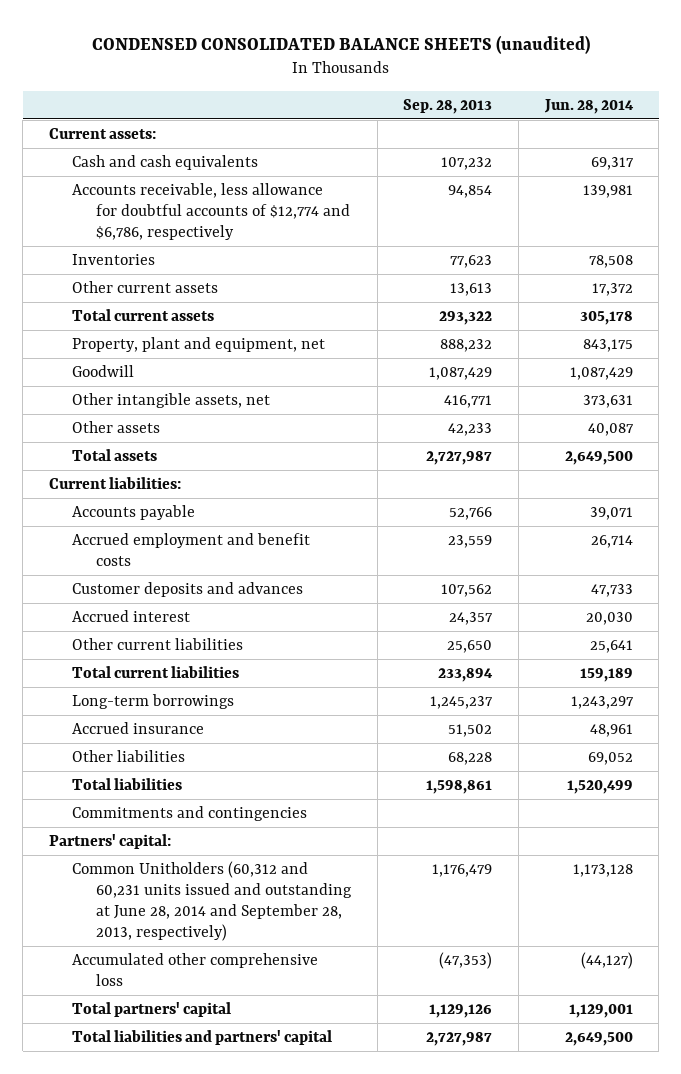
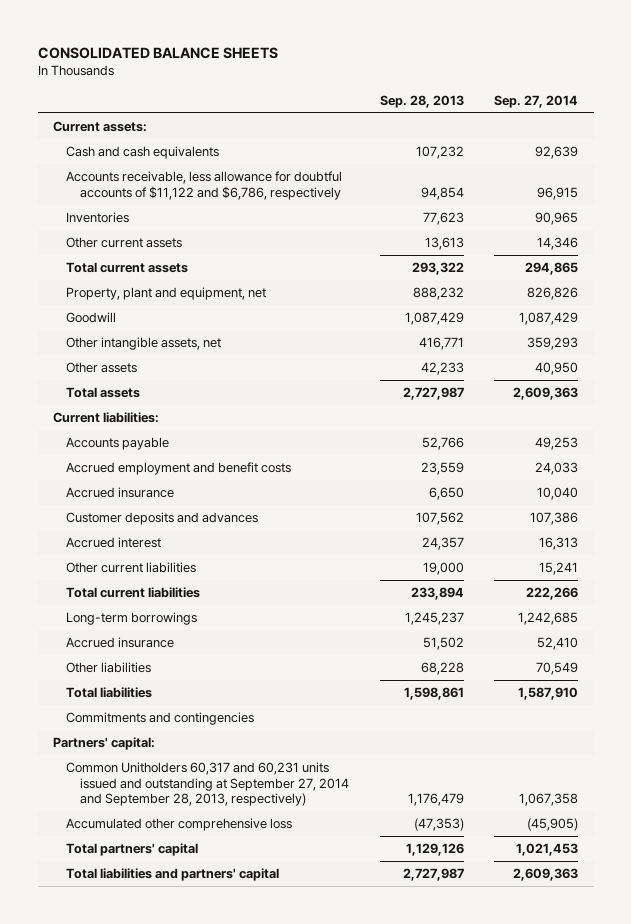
- CONDENSED CONSOLIDATED BALANCE SHEETS (unaudited)
+ CONSOLIDATED BALANCE SHEETS
- | Sep. 28, 2013 | Jun. 28, 2014
+ | Sep. 28, 2013 | Sep. 27, 2014
- Accounts receivable, less allowance for doubtful accounts of $12,774 and $6,786, respectively | 94,854 | 139,981
+ Accounts receivable, less allowance for doubtful accounts of $11,122 and $6,786, respectively | 94,854 | 96,915
+ Accrued insurance | 6,650 | 10,040
- Other current liabilities | 25,650 | 25,641
+ Other current liabilities | 19,000 | 15,241
- Common Unitholders (60,312 and 60,231 units issued and outstanding at June 28, 2014 and September 28, 2013, respectively) | 1,176,479 | 1,173,128
+ Common Unitholders 60,317 and 60,231 units issued and outstanding at September 27, 2014 and September 28, 2013, respectively) | 1,176,479 | 1,067,358

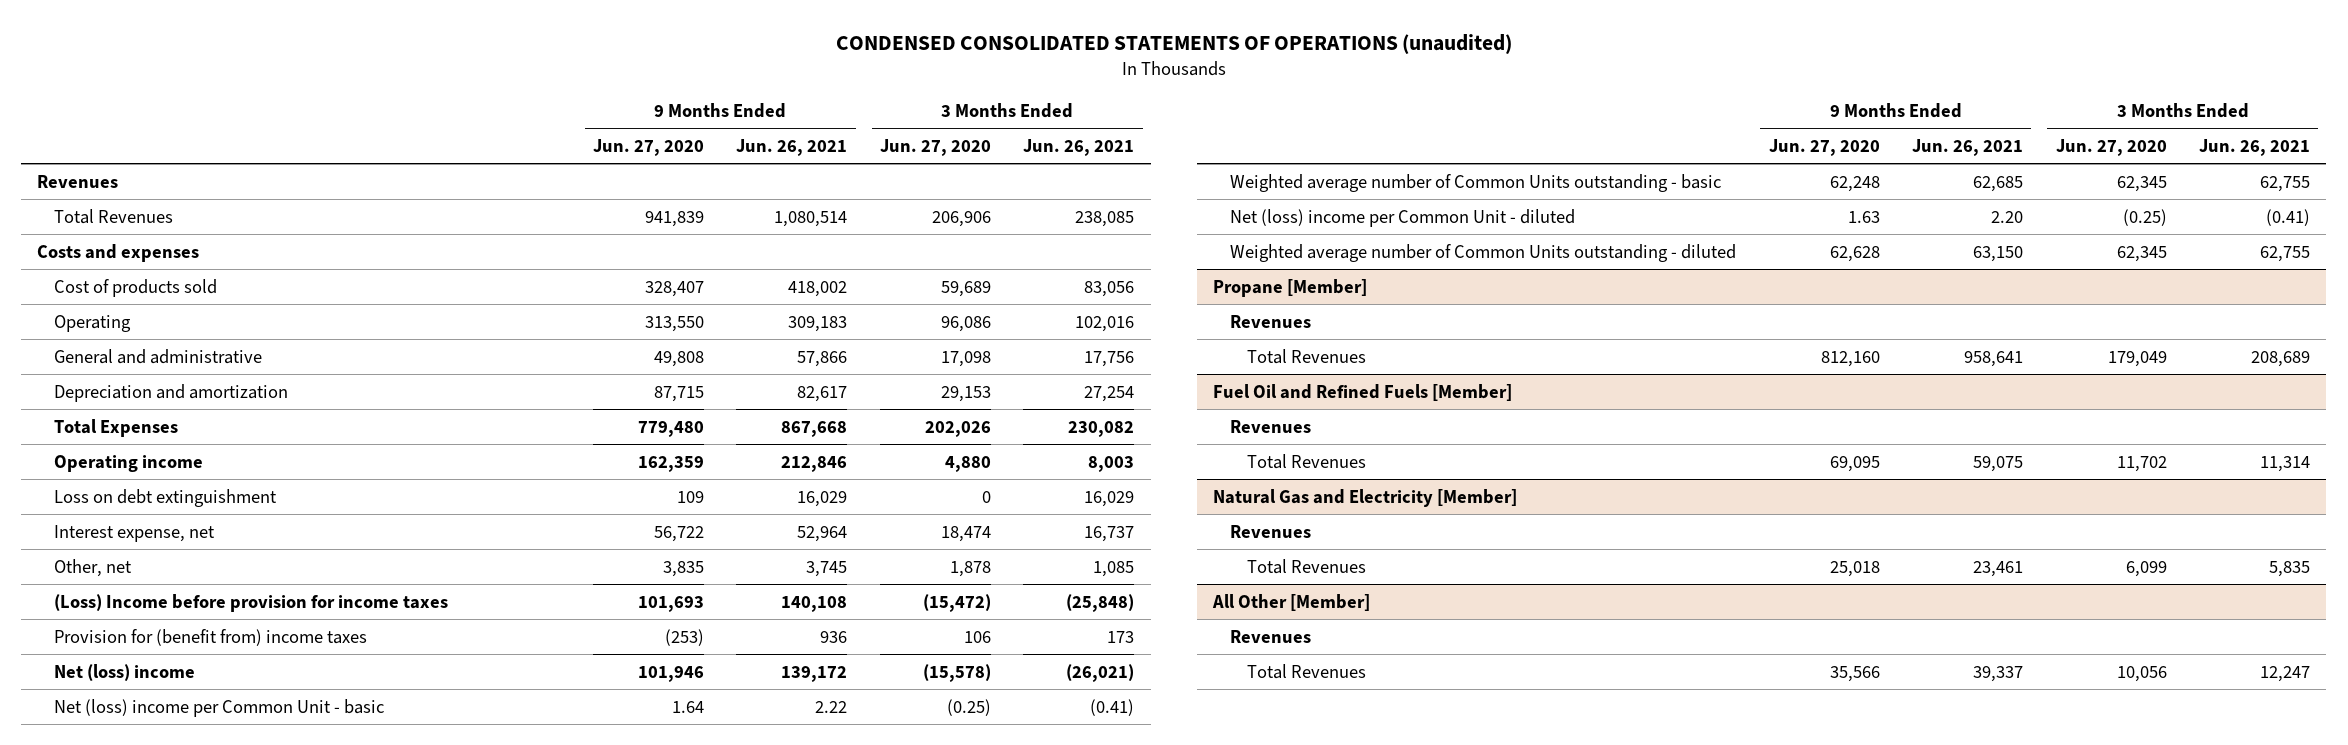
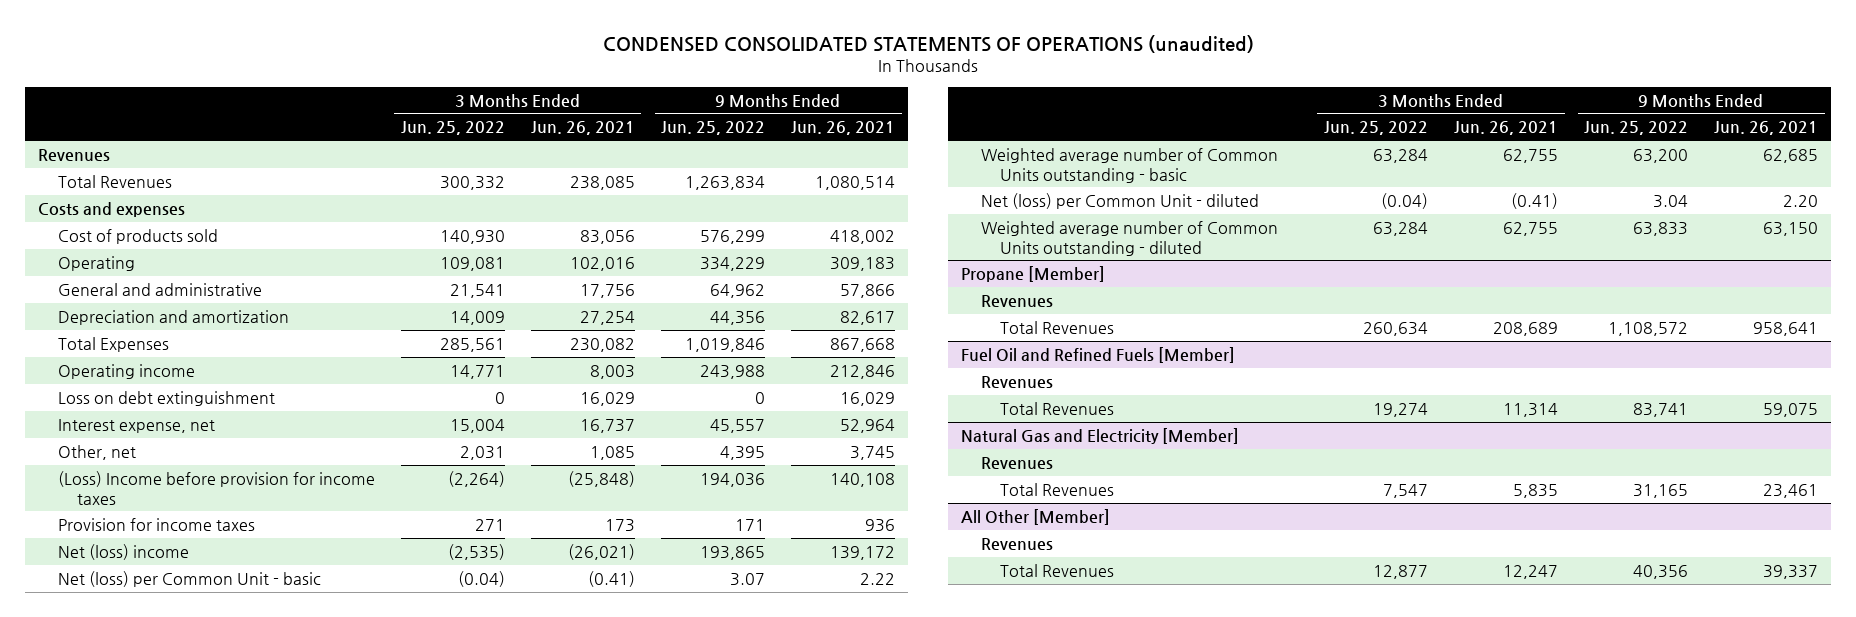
- | 9 Months Ended Jun. 27, 2020 | 9 Months Ended Jun. 26, 2021 | 3 Months Ended Jun. 27, 2020 | 3 Months Ended Jun. 26, 2021
+ | 3 Months Ended Jun. 25, 2022 | 3 Months Ended Jun. 26, 2021 | 9 Months Ended Jun. 25, 2022 | 9 Months Ended Jun. 26, 2021
- Provision for (benefit from) income taxes | (253) | 936 | 106 | 173
+ Provision for income taxes | 271 | 173 | 171 | 936
- Net (loss) income per Common Unit - basic | 1.64 | 2.22 | (0.25) | (0.41)
+ Net (loss) per Common Unit - basic | (0.04) | (0.41) | 3.07 | 2.22
- Net (loss) income per Common Unit - diluted | 1.63 | 2.20 | (0.25) | (0.41)
+ Net (loss) per Common Unit - diluted | (0.04) | (0.41) | 3.04 | 2.20

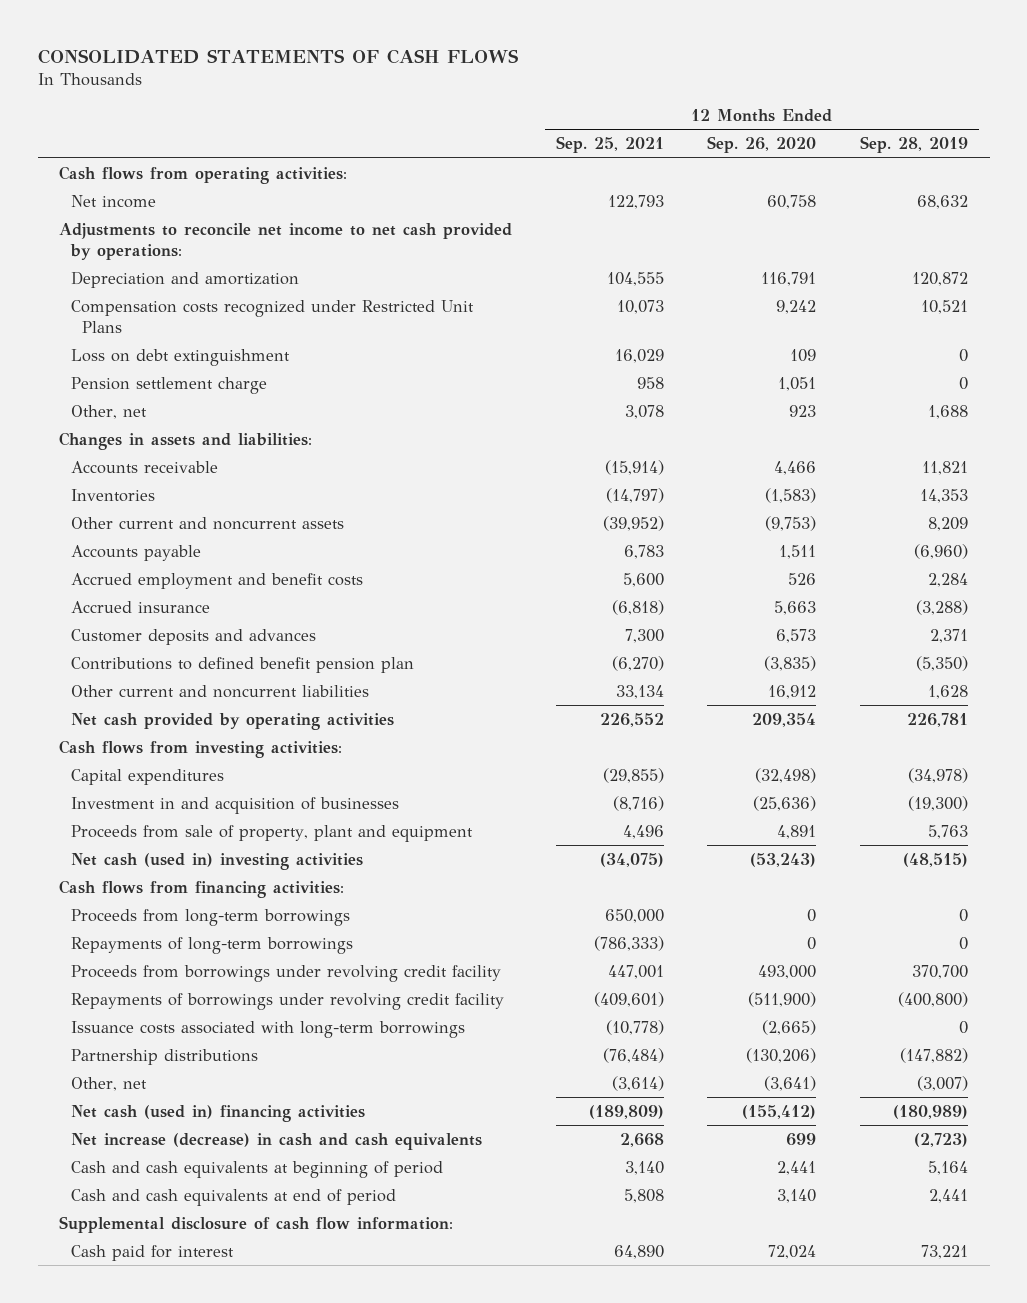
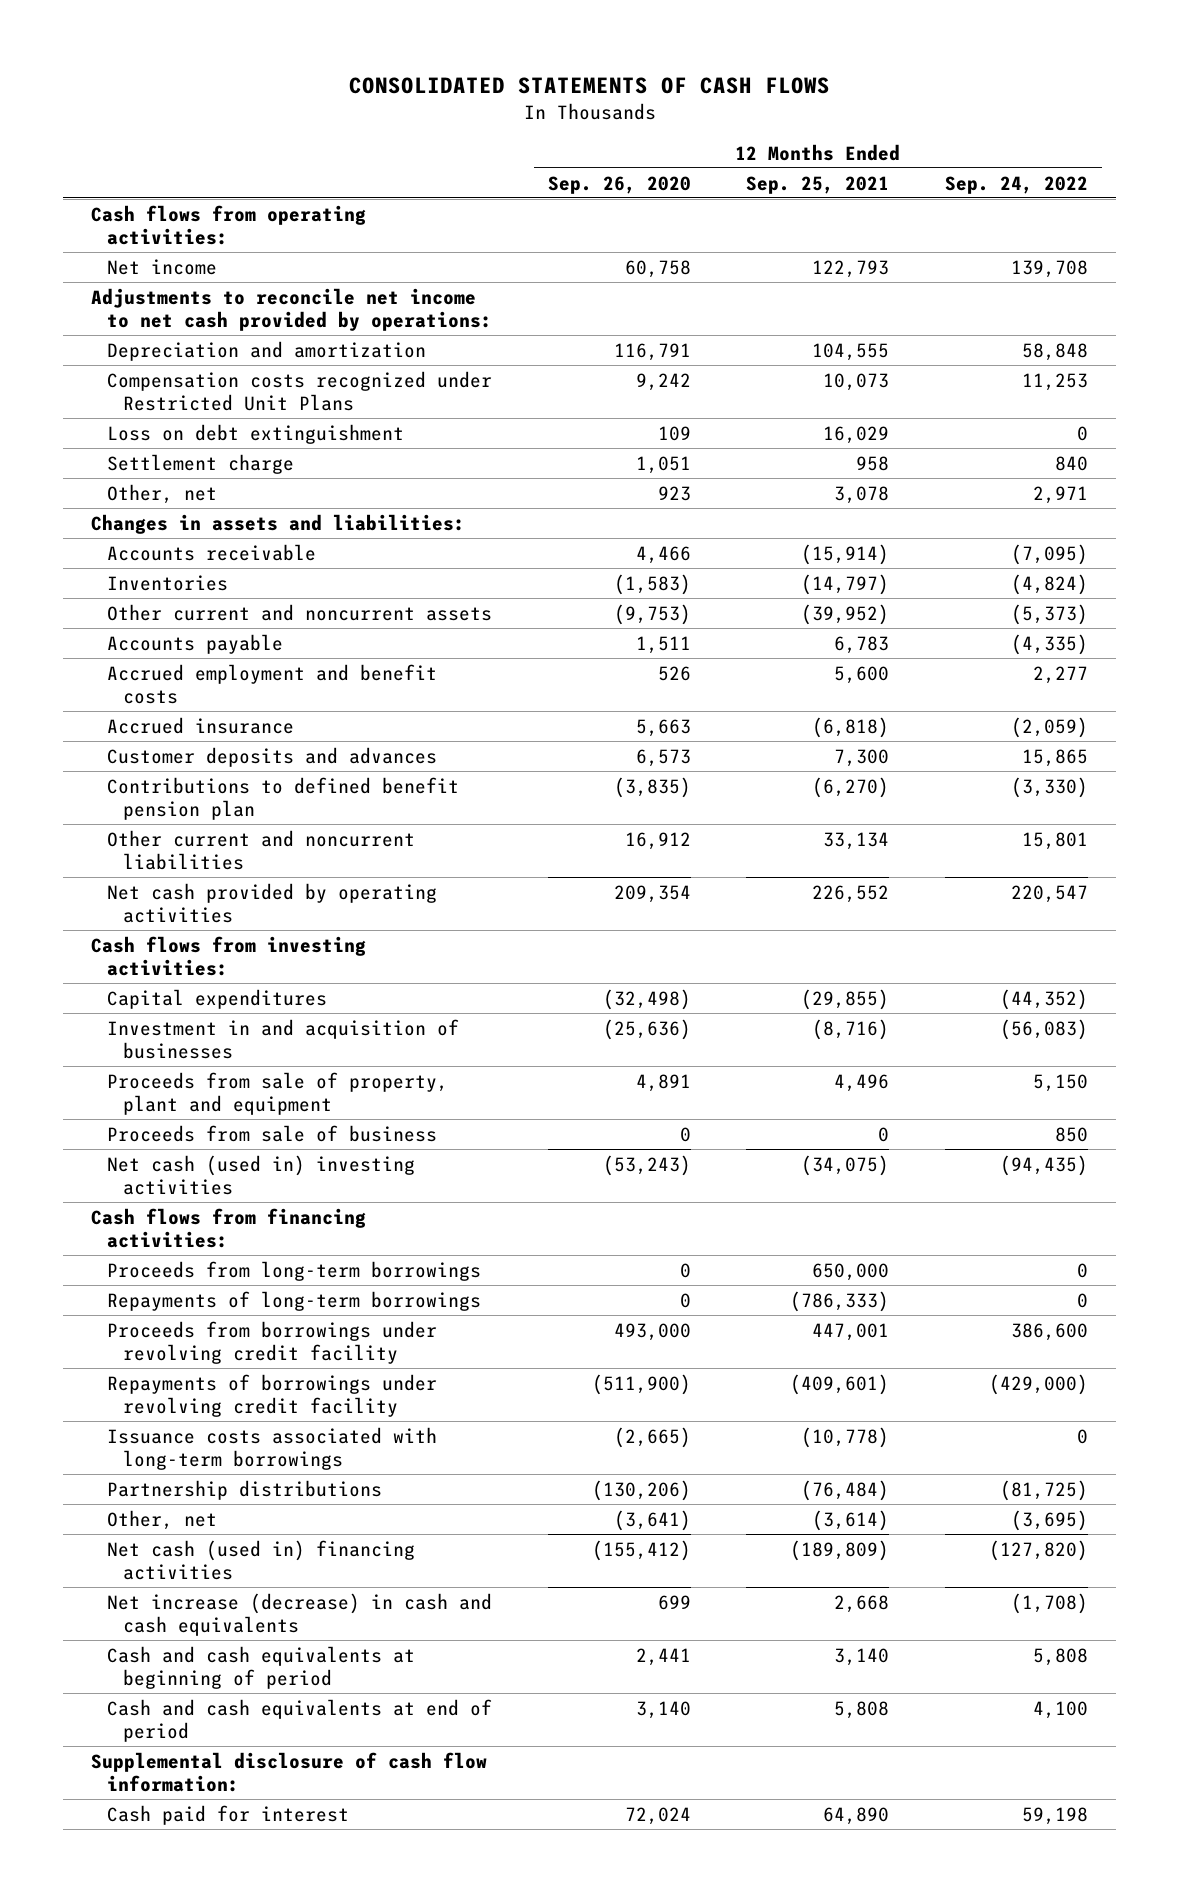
- | 12 Months Ended Sep. 25, 2021 | 12 Months Ended Sep. 26, 2020 | 12 Months Ended Sep. 28, 2019
+ | 12 Months Ended Sep. 26, 2020 | 12 Months Ended Sep. 25, 2021 | 12 Months Ended Sep. 24, 2022
- Pension settlement charge | 958 | 1,051 | 0
+ Settlement charge | 1,051 | 958 | 840
+ Proceeds from sale of business | 0 | 0 | 850

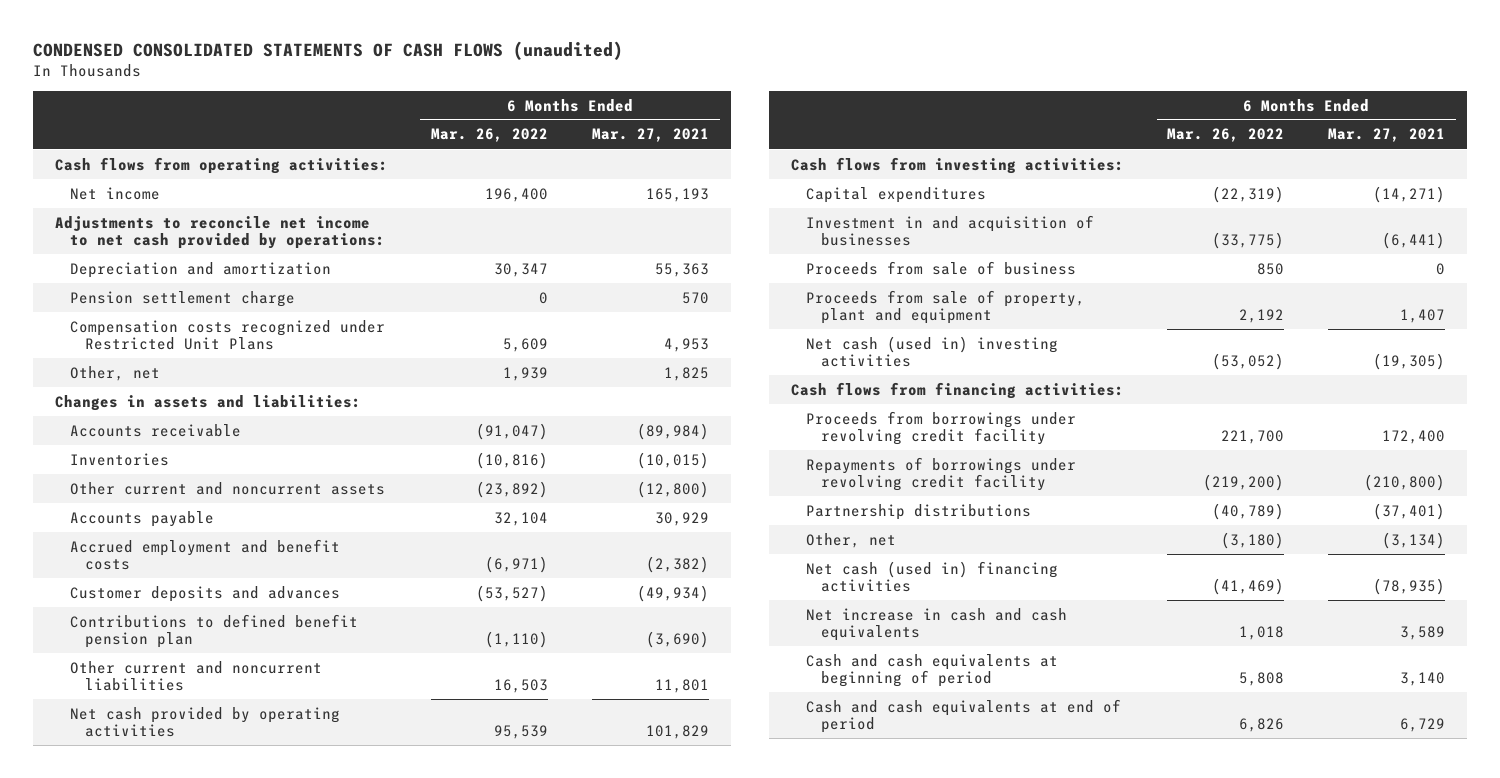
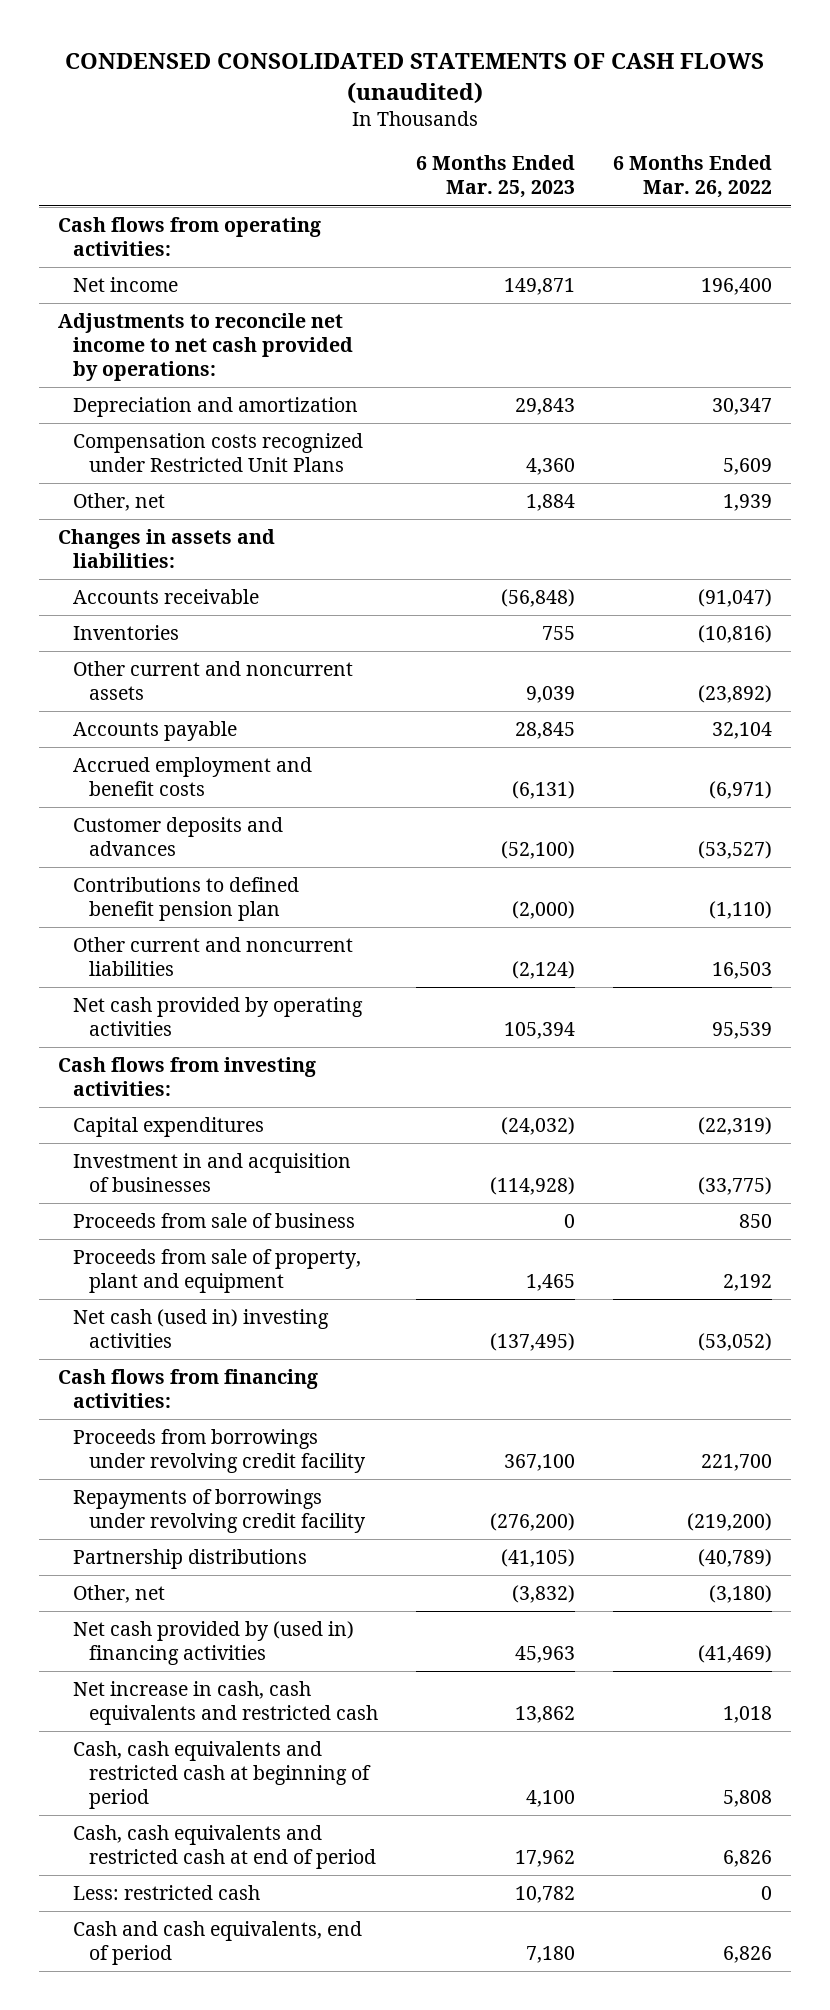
- | 6 Months Ended Mar. 26, 2022 | 6 Months Ended Mar. 27, 2021
+ | 6 Months Ended Mar. 25, 2023 | 6 Months Ended Mar. 26, 2022
- Pension settlement charge | 0 | 570
- Net cash (used in) financing activities | (41,469) | (78,935)
- Net increase in cash and cash equivalents | 1,018 | 3,589
- Cash and cash equivalents at beginning of period | 5,808 | 3,140
- Cash and cash equivalents at end of period | 6,826 | 6,729
+ Net cash provided by (used in) financing activities | 45,963 | (41,469)
+ Net increase in cash, cash equivalents and restricted cash | 13,862 | 1,018
+ Cash, cash equivalents and restricted cash at beginning of period | 4,100 | 5,808
+ Cash, cash equivalents and restricted cash at end of period | 17,962 | 6,826
+ Less: restricted cash | 10,782 | 0
+ Cash and cash equivalents, end of period | 7,180 | 6,826

